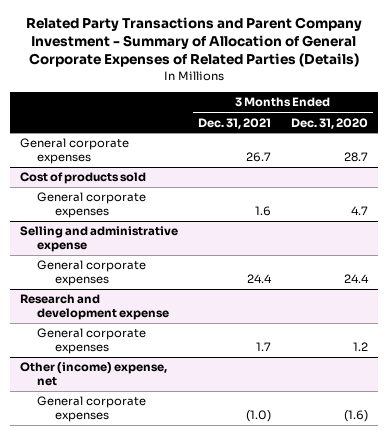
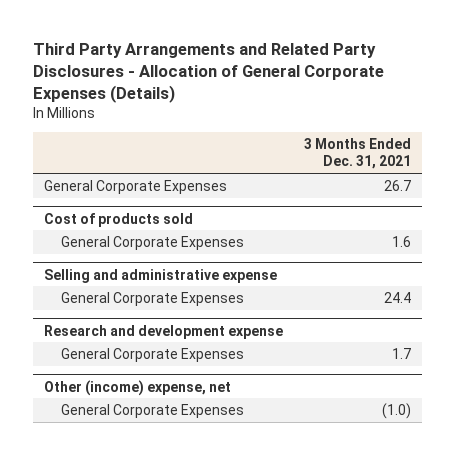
- Related Party Transactions and Parent Company Investment - Summary of Allocation of General Corporate Expenses of Related Parties (Details)
+ Third Party Arrangements and Related Party Disclosures - Allocation of General Corporate Expenses (Details)
- | 3 Months Ended Dec. 31, 2021 | 3 Months Ended Dec. 31, 2020
+ | 3 Months Ended Dec. 31, 2021
- General corporate expenses | 26.7 | 28.7
+ General Corporate Expenses | 26.7
@ Cost of products sold
- General corporate expenses | 1.6 | 4.7
+ General Corporate Expenses | 1.6
@ Selling and administrative expense
- General corporate expenses | 24.4 | 24.4
+ General Corporate Expenses | 24.4
@ Research and development expense
- General corporate expenses | 1.7 | 1.2
+ General Corporate Expenses | 1.7
@ Other (income) expense, net
- General corporate expenses | (1.0) | (1.6)
+ General Corporate Expenses | (1.0)

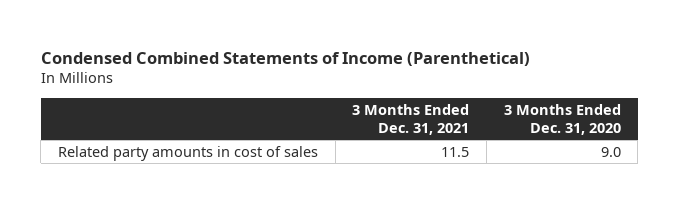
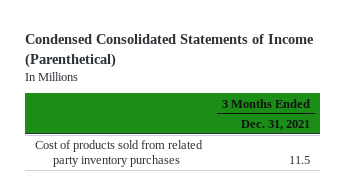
- Condensed Combined Statements of Income (Parenthetical)
+ Condensed Consolidated Statements of Income (Parenthetical)
- | 3 Months Ended Dec. 31, 2021 | 3 Months Ended Dec. 31, 2020
+ | 3 Months Ended Dec. 31, 2021
- Related party amounts in cost of sales | 11.5 | 9.0
+ Cost of products sold from related party inventory purchases | 11.5

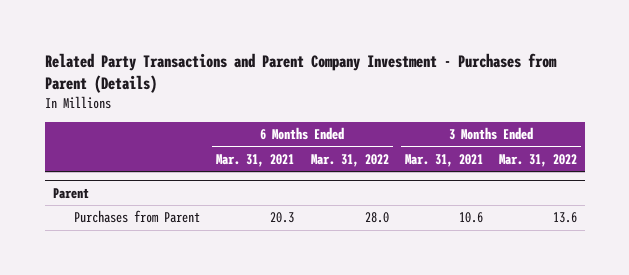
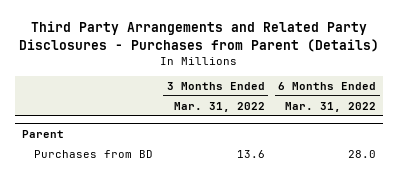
- Related Party Transactions and Parent Company Investment - Purchases from Parent (Details)
+ Third Party Arrangements and Related Party Disclosures - Purchases from Parent (Details)
- | 6 Months Ended Mar. 31, 2021 | 6 Months Ended Mar. 31, 2022 | 3 Months Ended Mar. 31, 2021 | 3 Months Ended Mar. 31, 2022
+ | 3 Months Ended Mar. 31, 2022 | 6 Months Ended Mar. 31, 2022
@ Parent
- Purchases from Parent | 20.3 | 28.0 | 10.6 | 13.6
+ Purchases from BD | 13.6 | 28.0

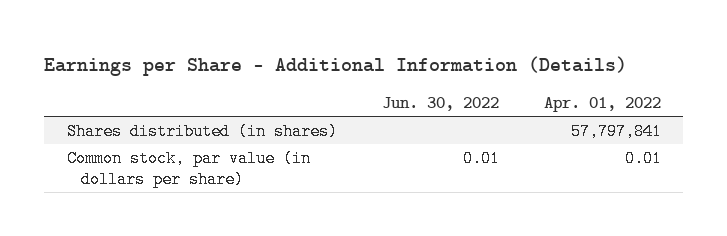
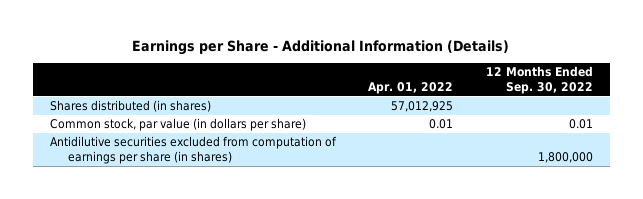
- | Jun. 30, 2022 | Apr. 01, 2022
+ | Apr. 01, 2022 | 12 Months Ended Sep. 30, 2022
- Shares distributed (in shares) | | 57,797,841
+ Shares distributed (in shares) | 57,012,925 |
+ Antidilutive securities excluded from computation of earnings per share (in shares) | | 1,800,000

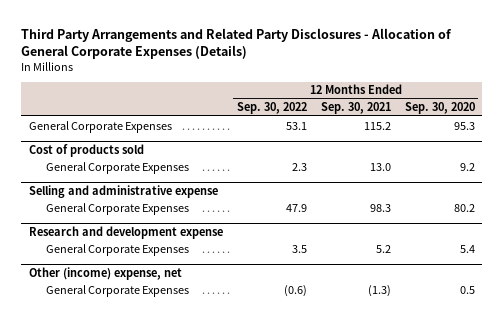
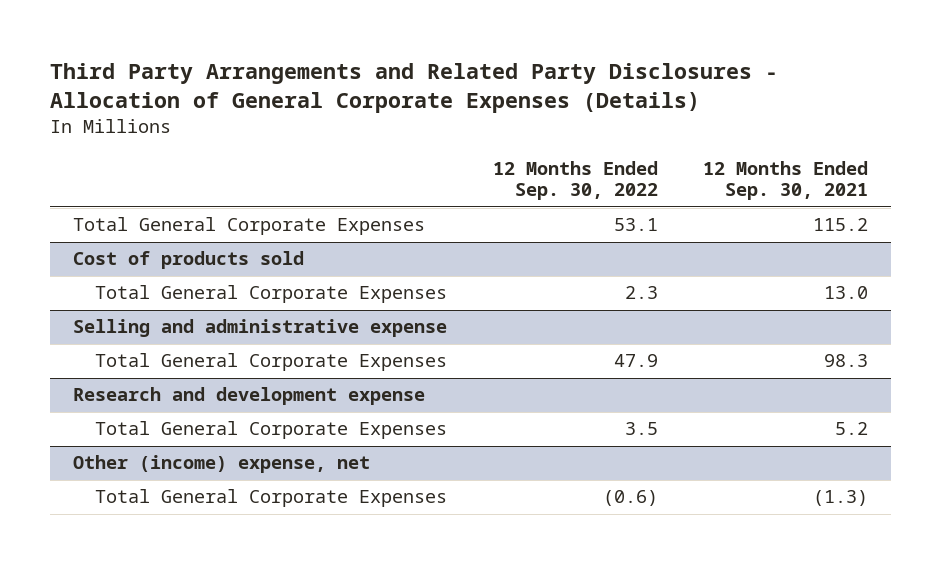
- | 12 Months Ended Sep. 30, 2022 | 12 Months Ended Sep. 30, 2021 | 12 Months Ended Sep. 30, 2020
+ | 12 Months Ended Sep. 30, 2022 | 12 Months Ended Sep. 30, 2021
- General Corporate Expenses | 53.1 | 115.2 | 95.3
+ Total General Corporate Expenses | 53.1 | 115.2
@ Cost of products sold
- General Corporate Expenses | 2.3 | 13.0 | 9.2
+ Total General Corporate Expenses | 2.3 | 13.0
@ Selling and administrative expense
- General Corporate Expenses | 47.9 | 98.3 | 80.2
+ Total General Corporate Expenses | 47.9 | 98.3
@ Research and development expense
- General Corporate Expenses | 3.5 | 5.2 | 5.4
+ Total General Corporate Expenses | 3.5 | 5.2
@ Other (income) expense, net
- General Corporate Expenses | (0.6) | (1.3) | 0.5
+ Total General Corporate Expenses | (0.6) | (1.3)

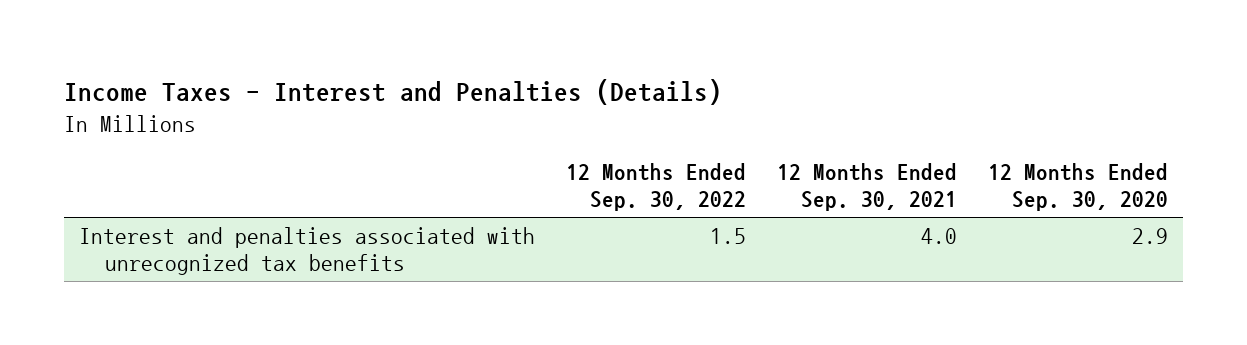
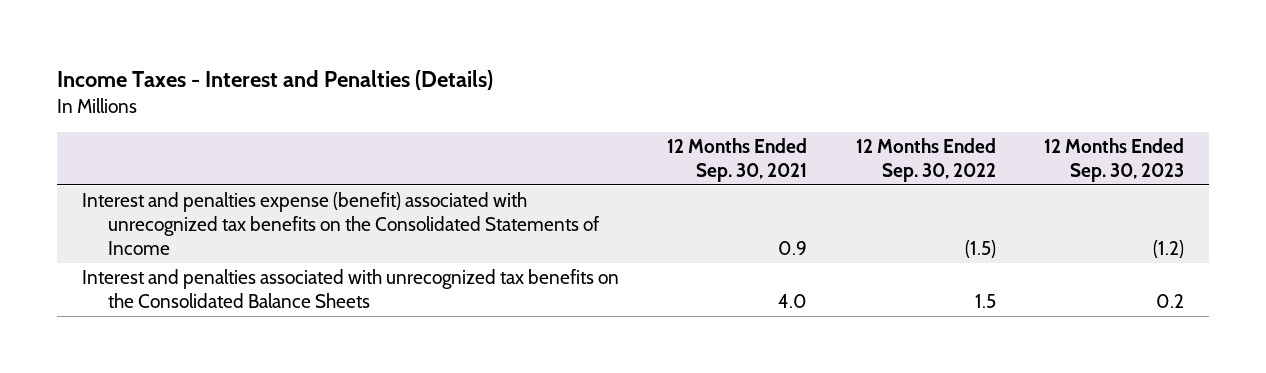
- | 12 Months Ended Sep. 30, 2022 | 12 Months Ended Sep. 30, 2021 | 12 Months Ended Sep. 30, 2020
+ | 12 Months Ended Sep. 30, 2021 | 12 Months Ended Sep. 30, 2022 | 12 Months Ended Sep. 30, 2023
- Interest and penalties associated with unrecognized tax benefits | 1.5 | 4.0 | 2.9
+ Interest and penalties expense (benefit) associated with unrecognized tax benefits on the Consolidated Statements of Income | 0.9 | (1.5) | (1.2)
+ Interest and penalties associated with unrecognized tax benefits on the Consolidated Balance Sheets | 4.0 | 1.5 | 0.2

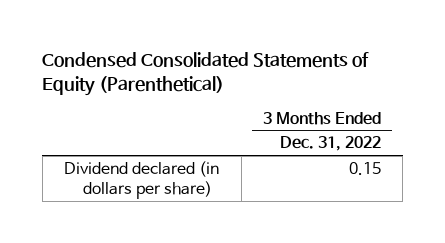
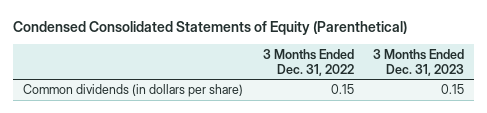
- | 3 Months Ended Dec. 31, 2022
+ | 3 Months Ended Dec. 31, 2022 | 3 Months Ended Dec. 31, 2023
- Dividend declared (in dollars per share) | 0.15
+ Common dividends (in dollars per share) | 0.15 | 0.15

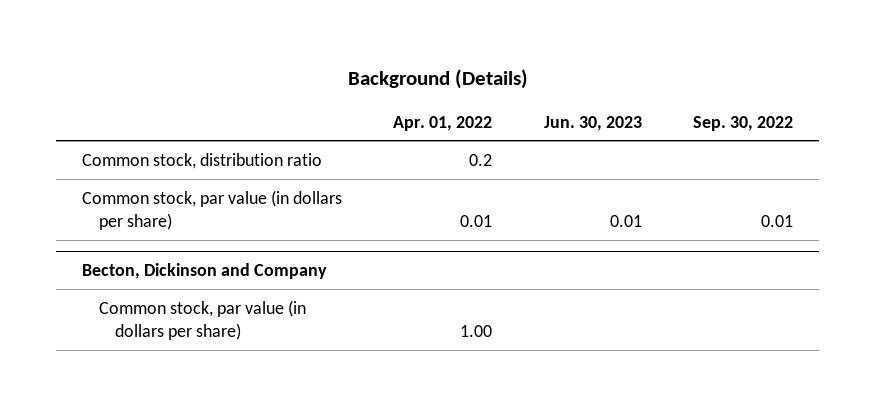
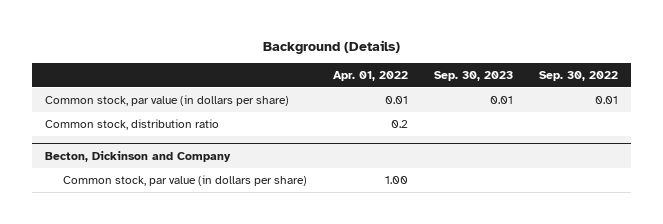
- | Apr. 01, 2022 | Jun. 30, 2023 | Sep. 30, 2022
+ | Apr. 01, 2022 | Sep. 30, 2023 | Sep. 30, 2022
moved down: Common stock, distribution ratio | 0.2 | |

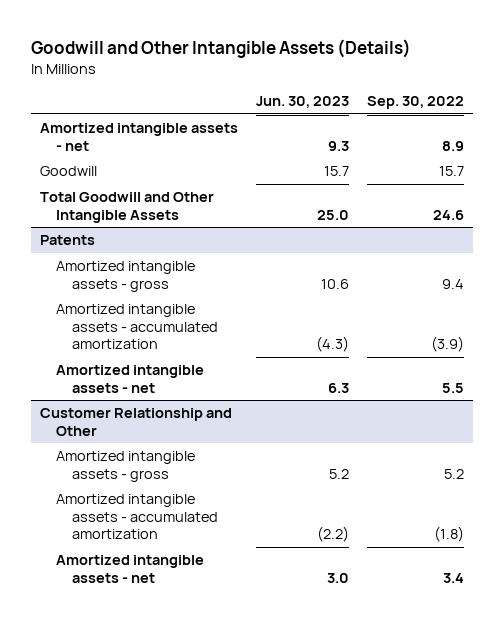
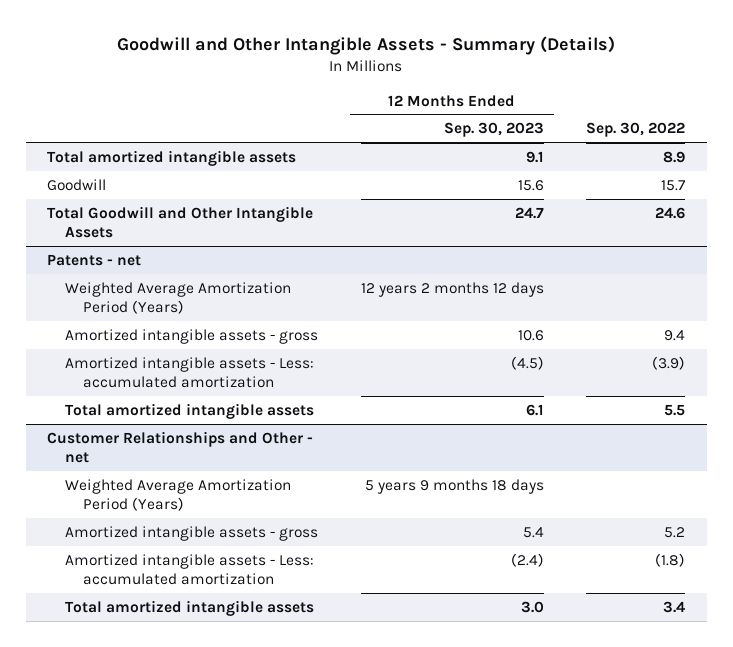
- Goodwill and Other Intangible Assets (Details)
+ Goodwill and Other Intangible Assets - Summary (Details)
- | Jun. 30, 2023 | Sep. 30, 2022
+ | 12 Months Ended Sep. 30, 2023 | Sep. 30, 2022
- Amortized intangible assets - net | 9.3 | 8.9
+ Total amortized intangible assets | 9.1 | 8.9
- Patents
+ Patents - net
+ Weighted Average Amortization Period (Years) | 12 years 2 months 12 days |
- Amortized intangible assets - accumulated amortization | (4.3) | (3.9)
- Amortized intangible assets - net | 6.3 | 5.5
- Customer Relationship and Other
+ Amortized intangible assets - Less: accumulated amortization | (4.5) | (3.9)
+ Total amortized intangible assets | 6.1 | 5.5
+ Customer Relationships and Other - net
+ Weighted Average Amortization Period (Years) | 5 years 9 months 18 days |
- Amortized intangible assets - accumulated amortization | (2.2) | (1.8)
- Amortized intangible assets - net | 3.0 | 3.4
+ Amortized intangible assets - Less: accumulated amortization | (2.4) | (1.8)
+ Total amortized intangible assets | 3.0 | 3.4

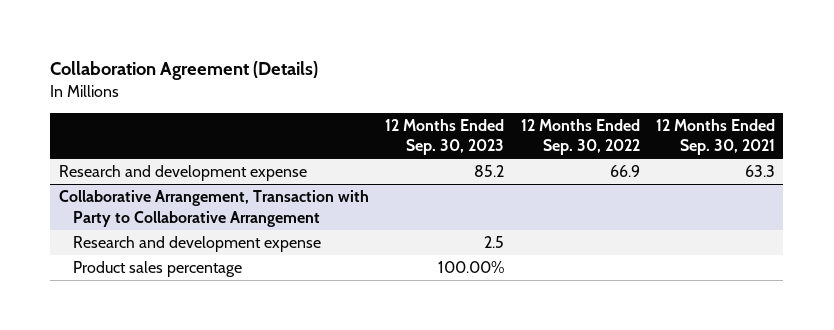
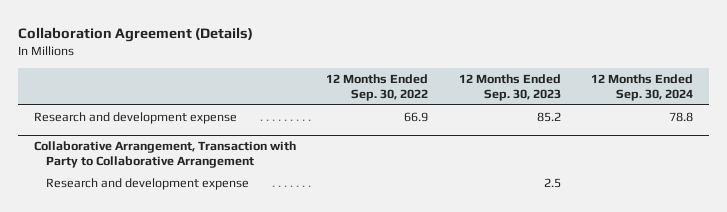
- | 12 Months Ended Sep. 30, 2023 | 12 Months Ended Sep. 30, 2022 | 12 Months Ended Sep. 30, 2021
+ | 12 Months Ended Sep. 30, 2022 | 12 Months Ended Sep. 30, 2023 | 12 Months Ended Sep. 30, 2024
@ Collaborative Arrangement, Transaction with Party to Collaborative Arrangement
- Product sales percentage | 100.00% | |

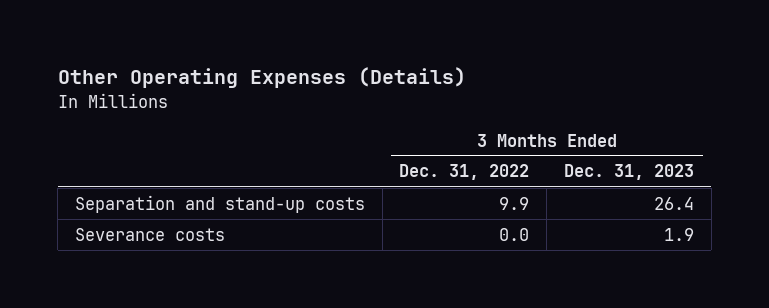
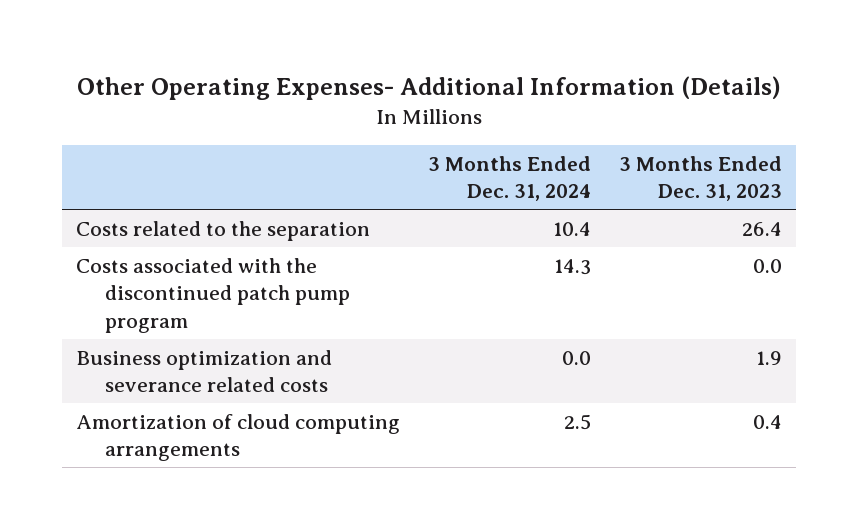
- Other Operating Expenses (Details)
+ Other Operating Expenses- Additional Information (Details)
- | 3 Months Ended Dec. 31, 2022 | 3 Months Ended Dec. 31, 2023
+ | 3 Months Ended Dec. 31, 2024 | 3 Months Ended Dec. 31, 2023
- Separation and stand-up costs | 9.9 | 26.4
- Severance costs | 0.0 | 1.9
+ Costs related to the separation | 10.4 | 26.4
+ Costs associated with the discontinued patch pump program | 14.3 | 0.0
+ Business optimization and severance related costs | 0.0 | 1.9
+ Amortization of cloud computing arrangements | 2.5 | 0.4

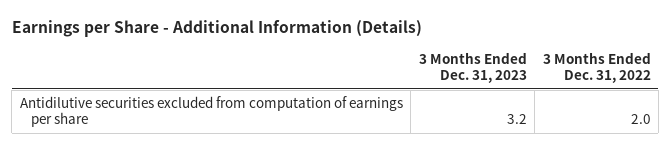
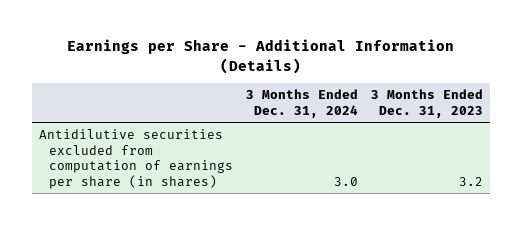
- | 3 Months Ended Dec. 31, 2023 | 3 Months Ended Dec. 31, 2022
+ | 3 Months Ended Dec. 31, 2024 | 3 Months Ended Dec. 31, 2023
- Antidilutive securities excluded from computation of earnings per share | 3.2 | 2.0
+ Antidilutive securities excluded from computation of earnings per share (in shares) | 3.0 | 3.2

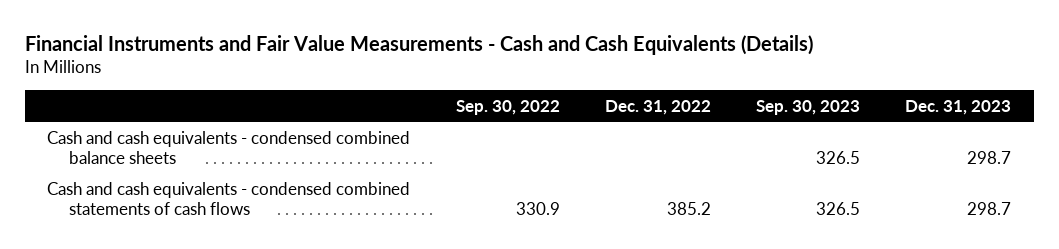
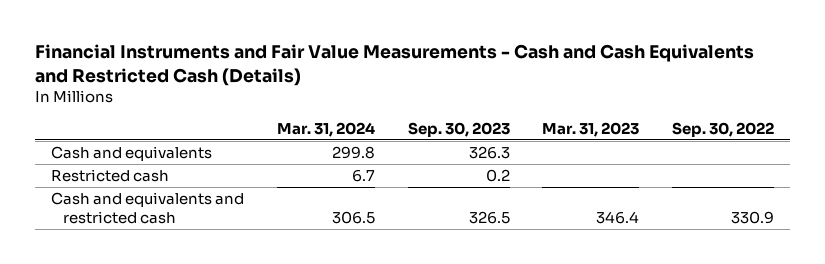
- Financial Instruments and Fair Value Measurements - Cash and Cash Equivalents (Details)
+ Financial Instruments and Fair Value Measurements - Cash and Cash Equivalents and Restricted Cash (Details)
- | Sep. 30, 2022 | Dec. 31, 2022 | Sep. 30, 2023 | Dec. 31, 2023
+ | Mar. 31, 2024 | Sep. 30, 2023 | Mar. 31, 2023 | Sep. 30, 2022
- Cash and cash equivalents - condensed combined balance sheets | | | 326.5 | 298.7
- Cash and cash equivalents - condensed combined statements of cash flows | 330.9 | 385.2 | 326.5 | 298.7
+ Cash and equivalents | 299.8 | 326.3 | |
+ Restricted cash | 6.7 | 0.2 | |
+ Cash and equivalents and restricted cash | 306.5 | 326.5 | 346.4 | 330.9

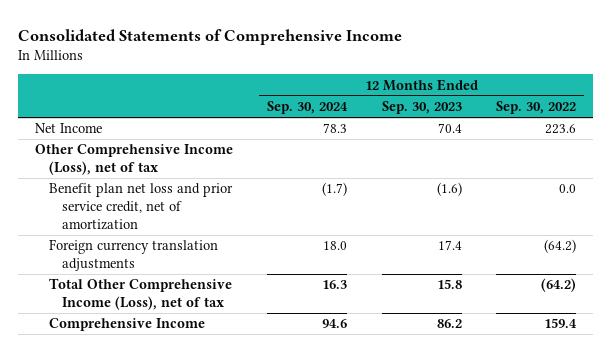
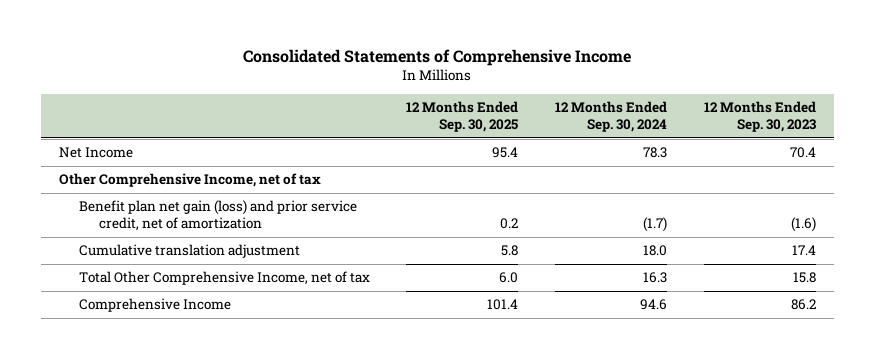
- | 12 Months Ended Sep. 30, 2024 | 12 Months Ended Sep. 30, 2023 | 12 Months Ended Sep. 30, 2022
+ | 12 Months Ended Sep. 30, 2025 | 12 Months Ended Sep. 30, 2024 | 12 Months Ended Sep. 30, 2023
- Other Comprehensive Income (Loss), net of tax
- Benefit plan net loss and prior service credit, net of amortization | (1.7) | (1.6) | 0.0
- Foreign currency translation adjustments | 18.0 | 17.4 | (64.2)
- Total Other Comprehensive Income (Loss), net of tax | 16.3 | 15.8 | (64.2)
+ Other Comprehensive Income, net of tax
+ Benefit plan net gain (loss) and prior service credit, net of amortization | 0.2 | (1.7) | (1.6)
+ Cumulative translation adjustment | 5.8 | 18.0 | 17.4
+ Total Other Comprehensive Income, net of tax | 6.0 | 16.3 | 15.8

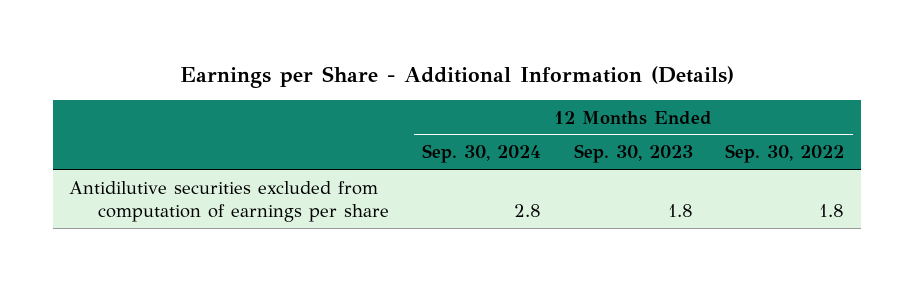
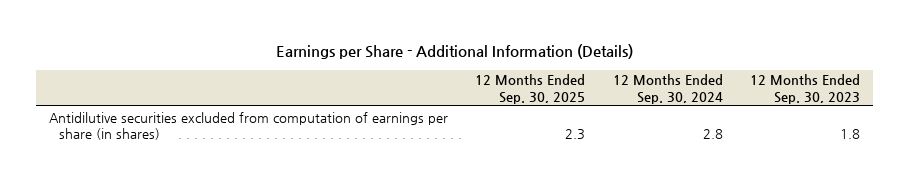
- | 12 Months Ended Sep. 30, 2024 | 12 Months Ended Sep. 30, 2023 | 12 Months Ended Sep. 30, 2022
+ | 12 Months Ended Sep. 30, 2025 | 12 Months Ended Sep. 30, 2024 | 12 Months Ended Sep. 30, 2023
- Antidilutive securities excluded from computation of earnings per share | 2.8 | 1.8 | 1.8
+ Antidilutive securities excluded from computation of earnings per share (in shares) | 2.3 | 2.8 | 1.8

